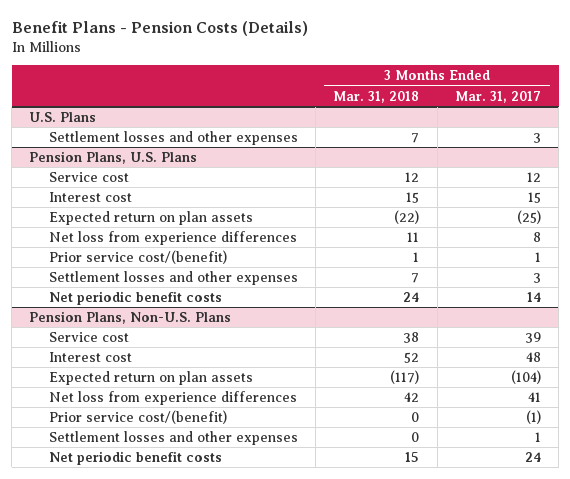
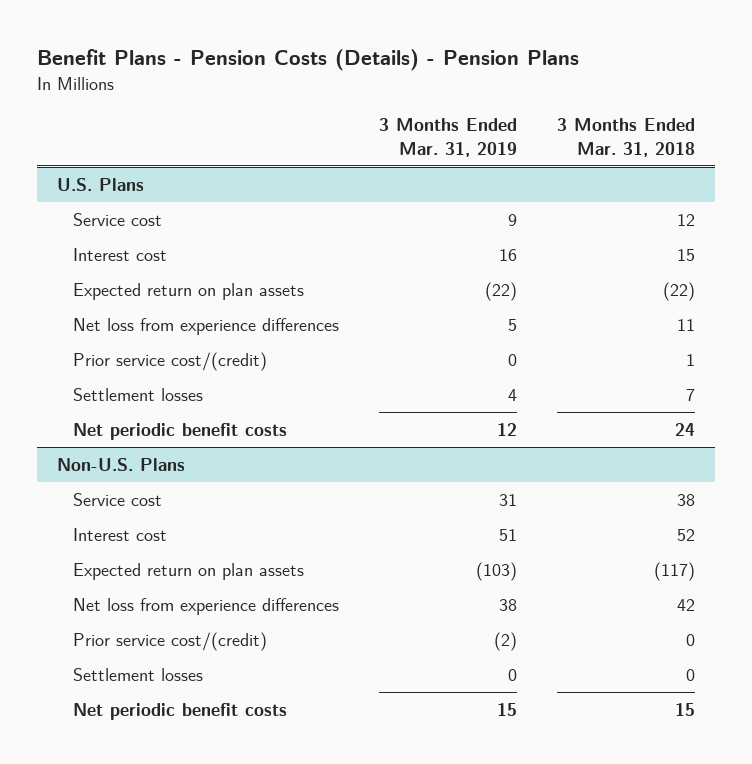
- Benefit Plans - Pension Costs (Details)
+ Benefit Plans - Pension Costs (Details) - Pension Plans
- | 3 Months Ended Mar. 31, 2018 | 3 Months Ended Mar. 31, 2017
+ | 3 Months Ended Mar. 31, 2019 | 3 Months Ended Mar. 31, 2018
@ U.S. Plans
- Settlement losses and other expenses | 7 | 3
- Pension Plans, U.S. Plans
- Prior service cost/(benefit) | 1 | 1
- Settlement losses and other expenses | 7 | 3
@ U.S. Plans
+ Prior service cost/(credit) | 0 | 1
+ Settlement losses | 4 | 7
- Pension Plans, Non-U.S. Plans
+ Non-U.S. Plans
- Prior service cost/(benefit) | 0 | (1)
- Settlement losses and other expenses | 0 | 1
+ Prior service cost/(credit) | (2) | 0
+ Settlement losses | 0 | 0

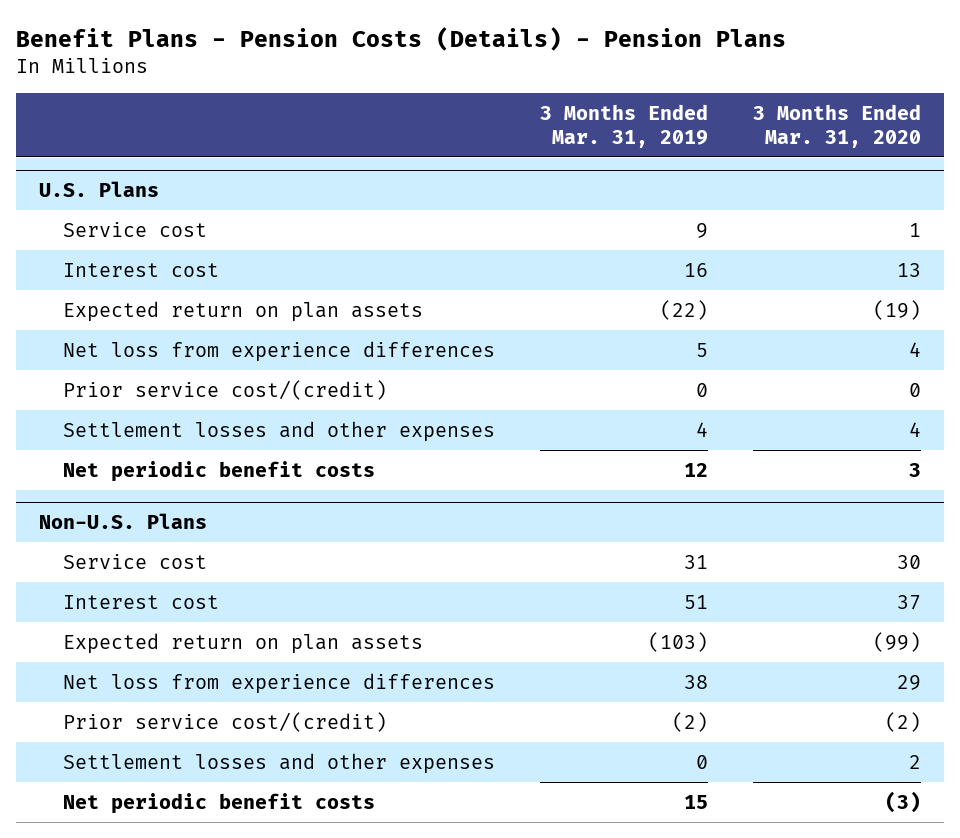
- | 3 Months Ended Mar. 31, 2019 | 3 Months Ended Mar. 31, 2018
+ | 3 Months Ended Mar. 31, 2019 | 3 Months Ended Mar. 31, 2020
@ U.S. Plans
- Settlement losses | 4 | 7
+ Settlement losses and other expenses | 4 | 4
@ Non-U.S. Plans
- Settlement losses | 0 | 0
+ Settlement losses and other expenses | 0 | 2

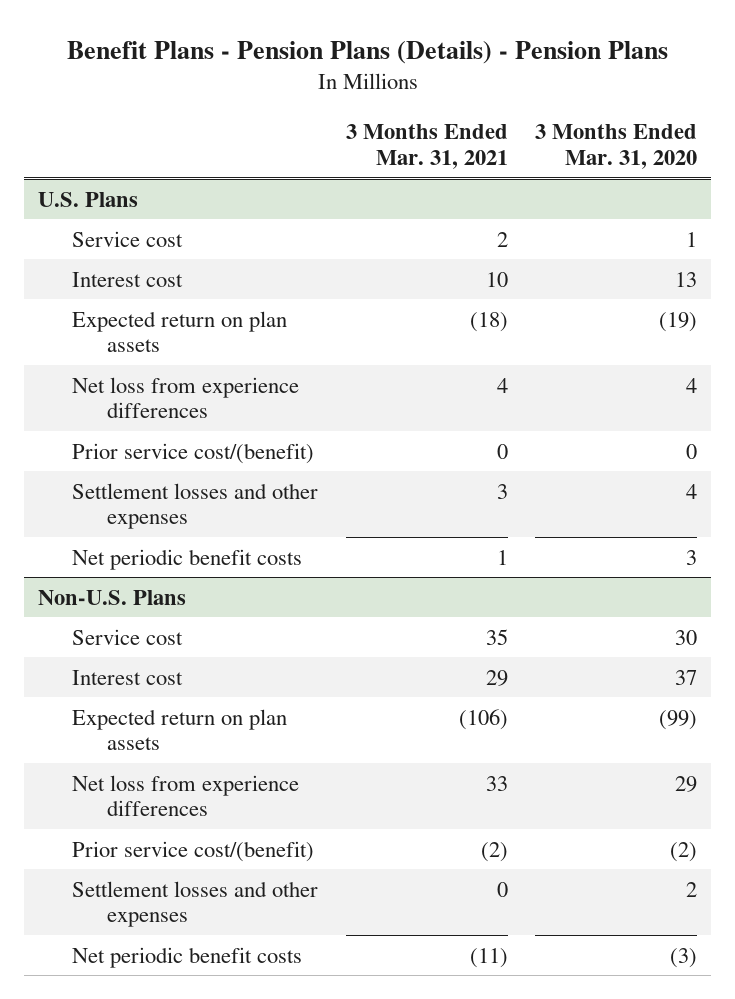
- Benefit Plans - Pension Costs (Details) - Pension Plans
+ Benefit Plans - Pension Plans (Details) - Pension Plans
- | 3 Months Ended Mar. 31, 2019 | 3 Months Ended Mar. 31, 2020
+ | 3 Months Ended Mar. 31, 2021 | 3 Months Ended Mar. 31, 2020
@ U.S. Plans
- Prior service cost/(credit) | 0 | 0
+ Prior service cost/(benefit) | 0 | 0
@ Non-U.S. Plans
- Prior service cost/(credit) | (2) | (2)
+ Prior service cost/(benefit) | (2) | (2)

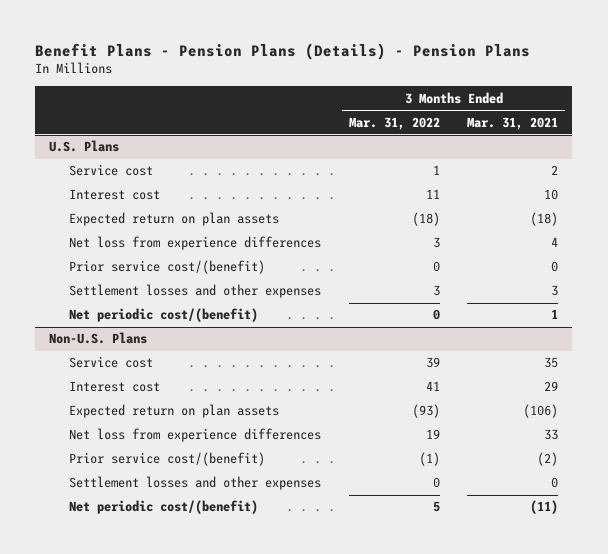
- | 3 Months Ended Mar. 31, 2021 | 3 Months Ended Mar. 31, 2020
+ | 3 Months Ended Mar. 31, 2022 | 3 Months Ended Mar. 31, 2021
@ U.S. Plans
- Net periodic benefit costs | 1 | 3
+ Net periodic cost/(benefit) | 0 | 1
@ Non-U.S. Plans
- Net periodic benefit costs | (11) | (3)
+ Net periodic cost/(benefit) | 5 | (11)

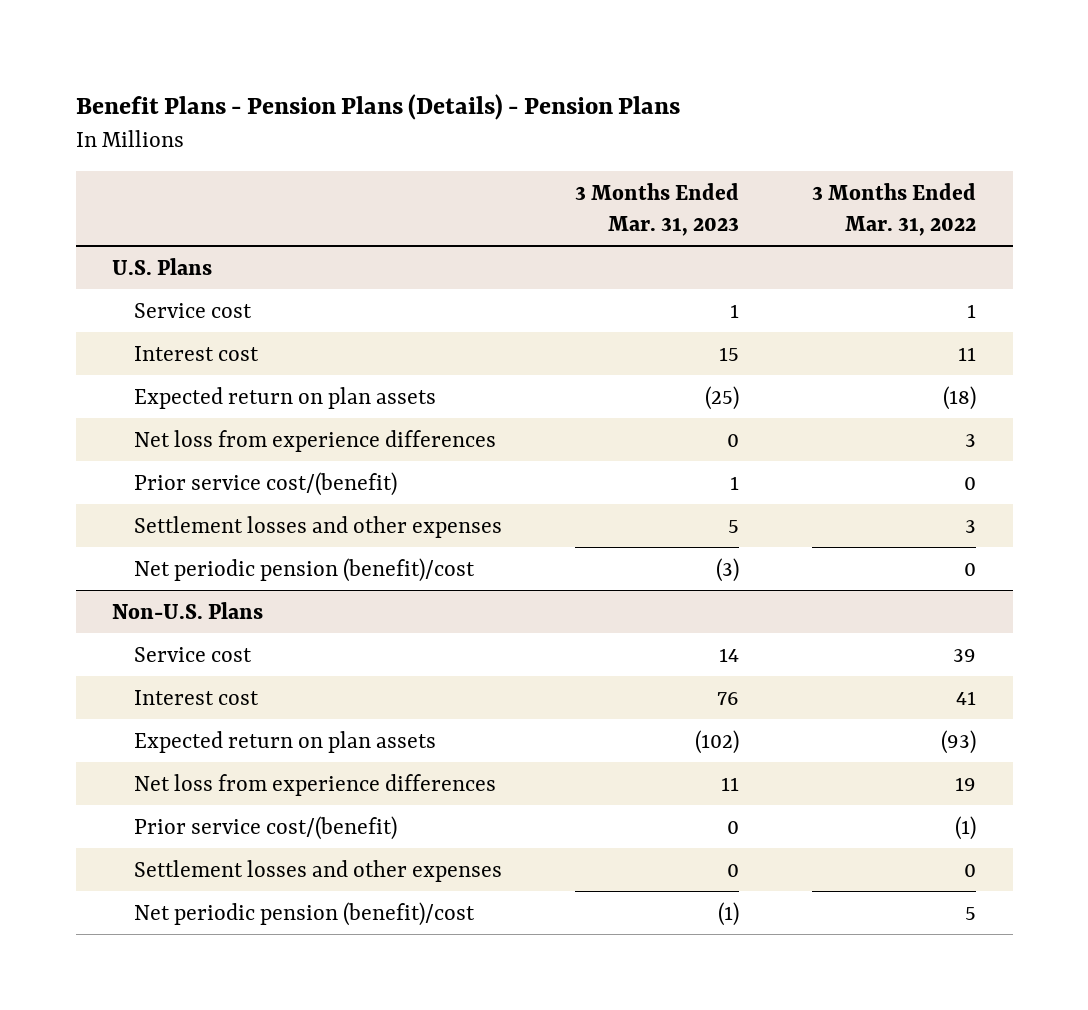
- | 3 Months Ended Mar. 31, 2022 | 3 Months Ended Mar. 31, 2021
+ | 3 Months Ended Mar. 31, 2023 | 3 Months Ended Mar. 31, 2022
@ U.S. Plans
- Net periodic cost/(benefit) | 0 | 1
+ Net periodic pension (benefit)/cost | (3) | 0
@ Non-U.S. Plans
- Net periodic cost/(benefit) | 5 | (11)
+ Net periodic pension (benefit)/cost | (1) | 5

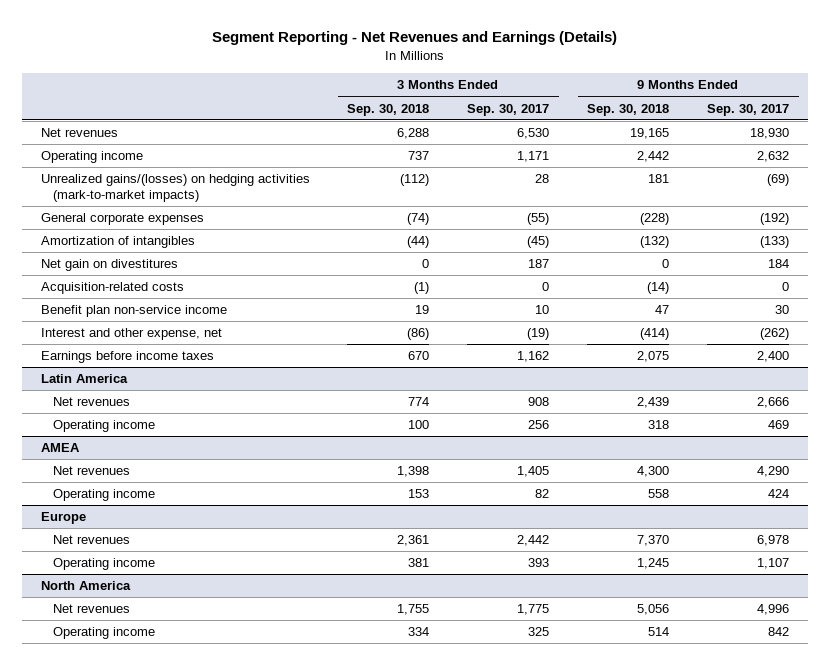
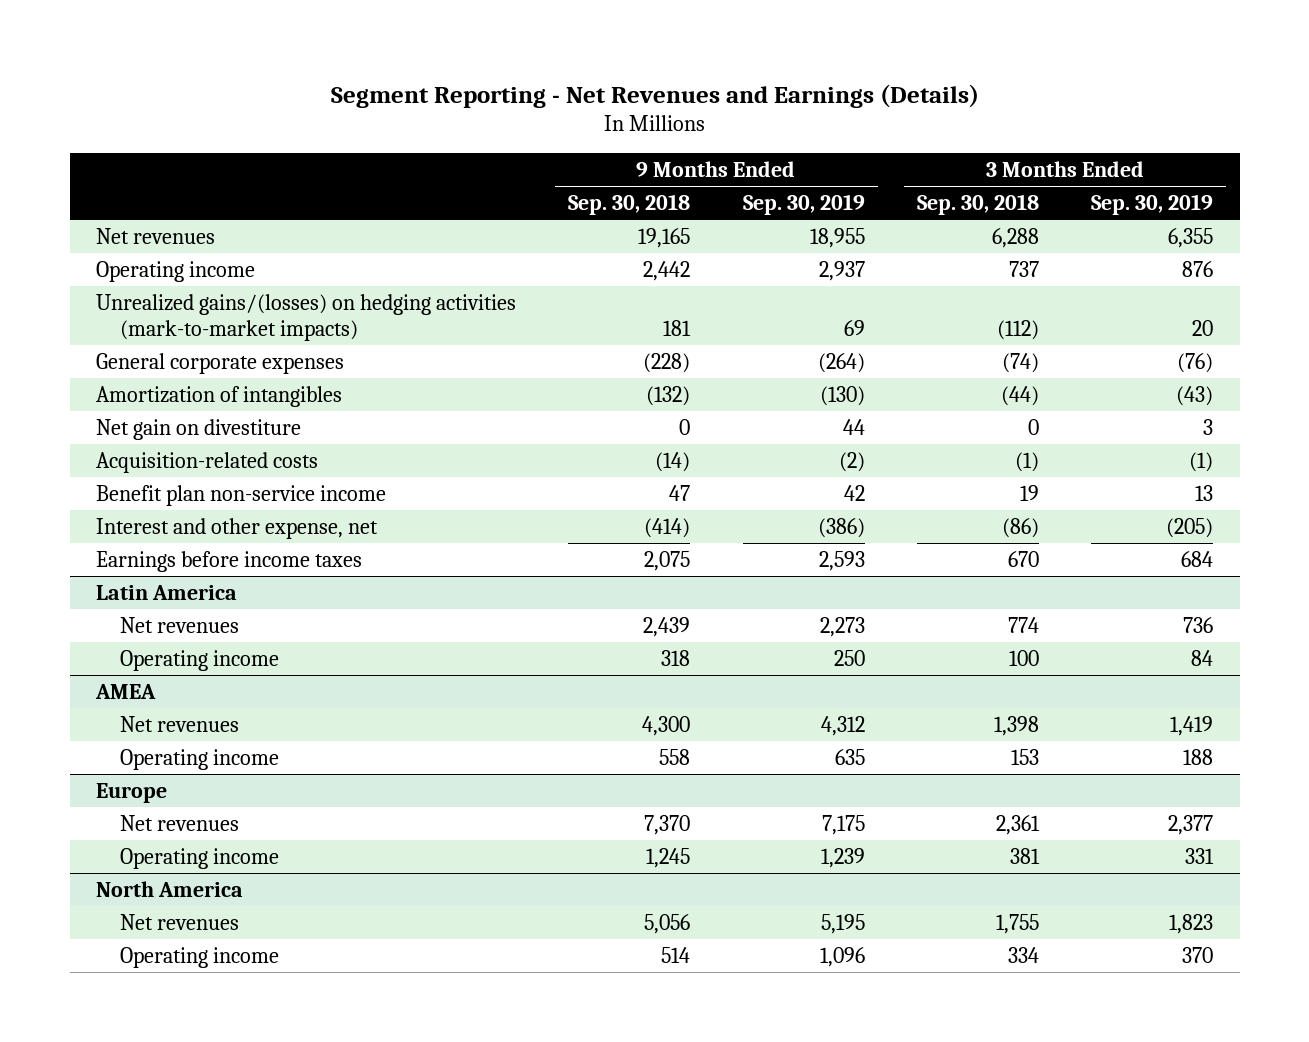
- | 3 Months Ended Sep. 30, 2018 | 3 Months Ended Sep. 30, 2017 | 9 Months Ended Sep. 30, 2018 | 9 Months Ended Sep. 30, 2017
+ | 9 Months Ended Sep. 30, 2018 | 9 Months Ended Sep. 30, 2019 | 3 Months Ended Sep. 30, 2018 | 3 Months Ended Sep. 30, 2019
- Net gain on divestitures | 0 | 187 | 0 | 184
+ Net gain on divestiture | 0 | 44 | 0 | 3

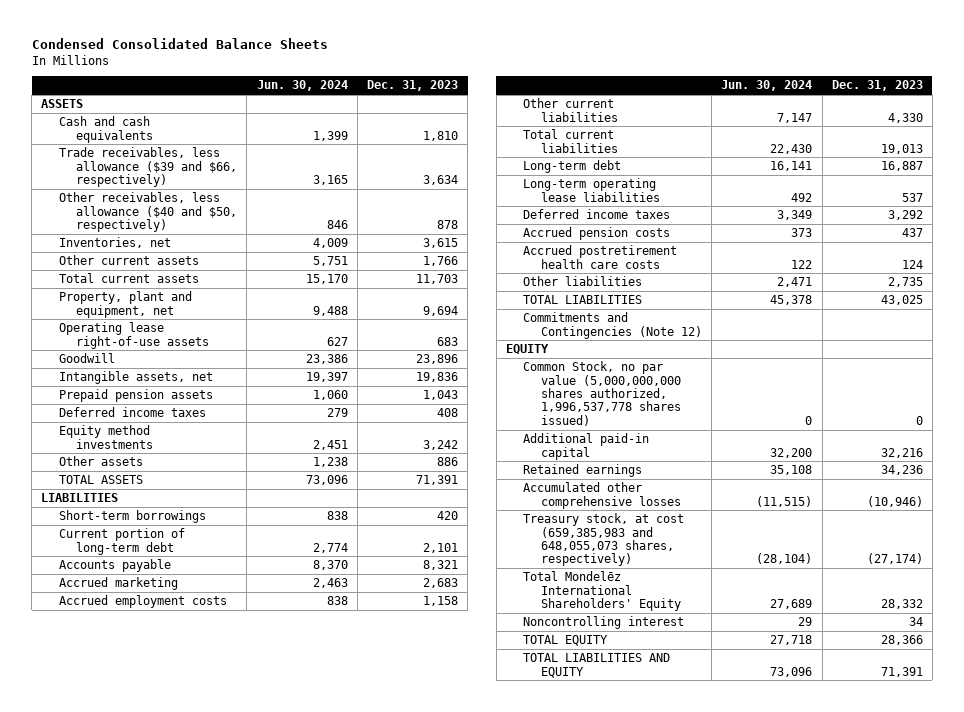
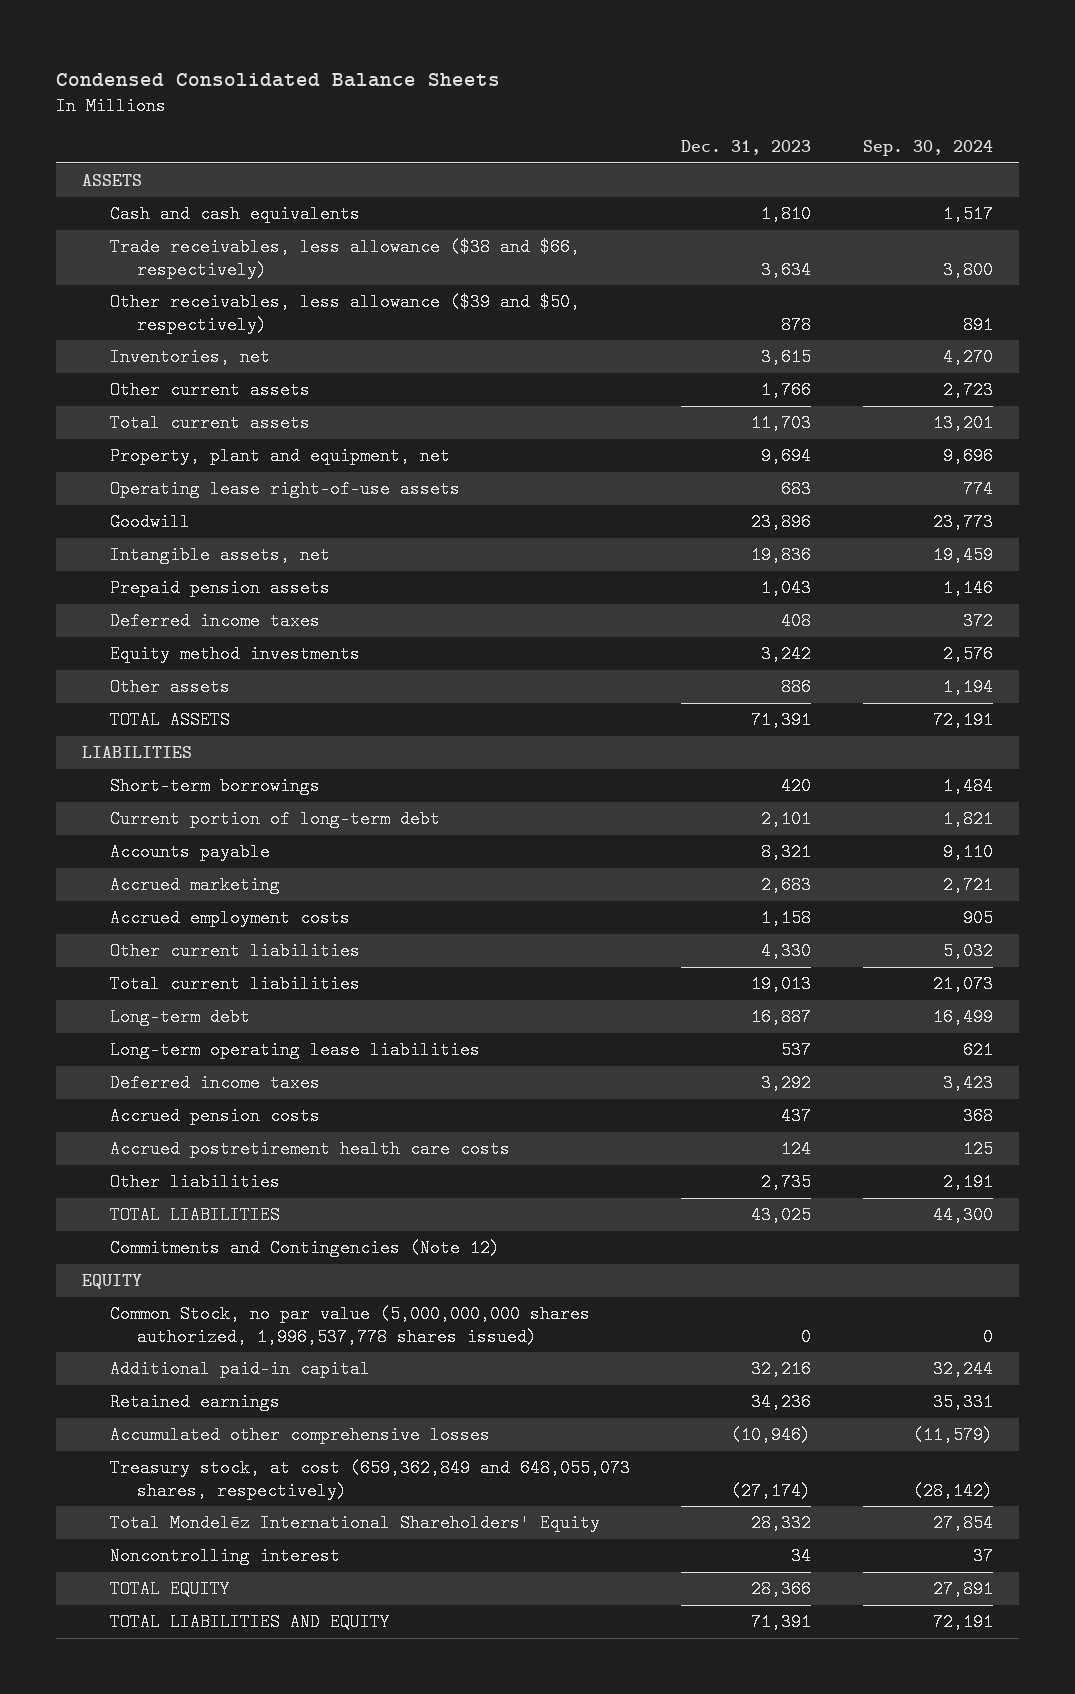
- | Jun. 30, 2024 | Dec. 31, 2023
+ | Dec. 31, 2023 | Sep. 30, 2024
- Trade receivables, less allowance ($39 and $66, respectively) | 3,165 | 3,634
- Other receivables, less allowance ($40 and $50, respectively) | 846 | 878
+ Trade receivables, less allowance ($38 and $66, respectively) | 3,634 | 3,800
+ Other receivables, less allowance ($39 and $50, respectively) | 878 | 891
- Treasury stock, at cost (659,385,983 and 648,055,073 shares, respectively) | (28,104) | (27,174)
+ Treasury stock, at cost (659,362,849 and 648,055,073 shares, respectively) | (27,174) | (28,142)

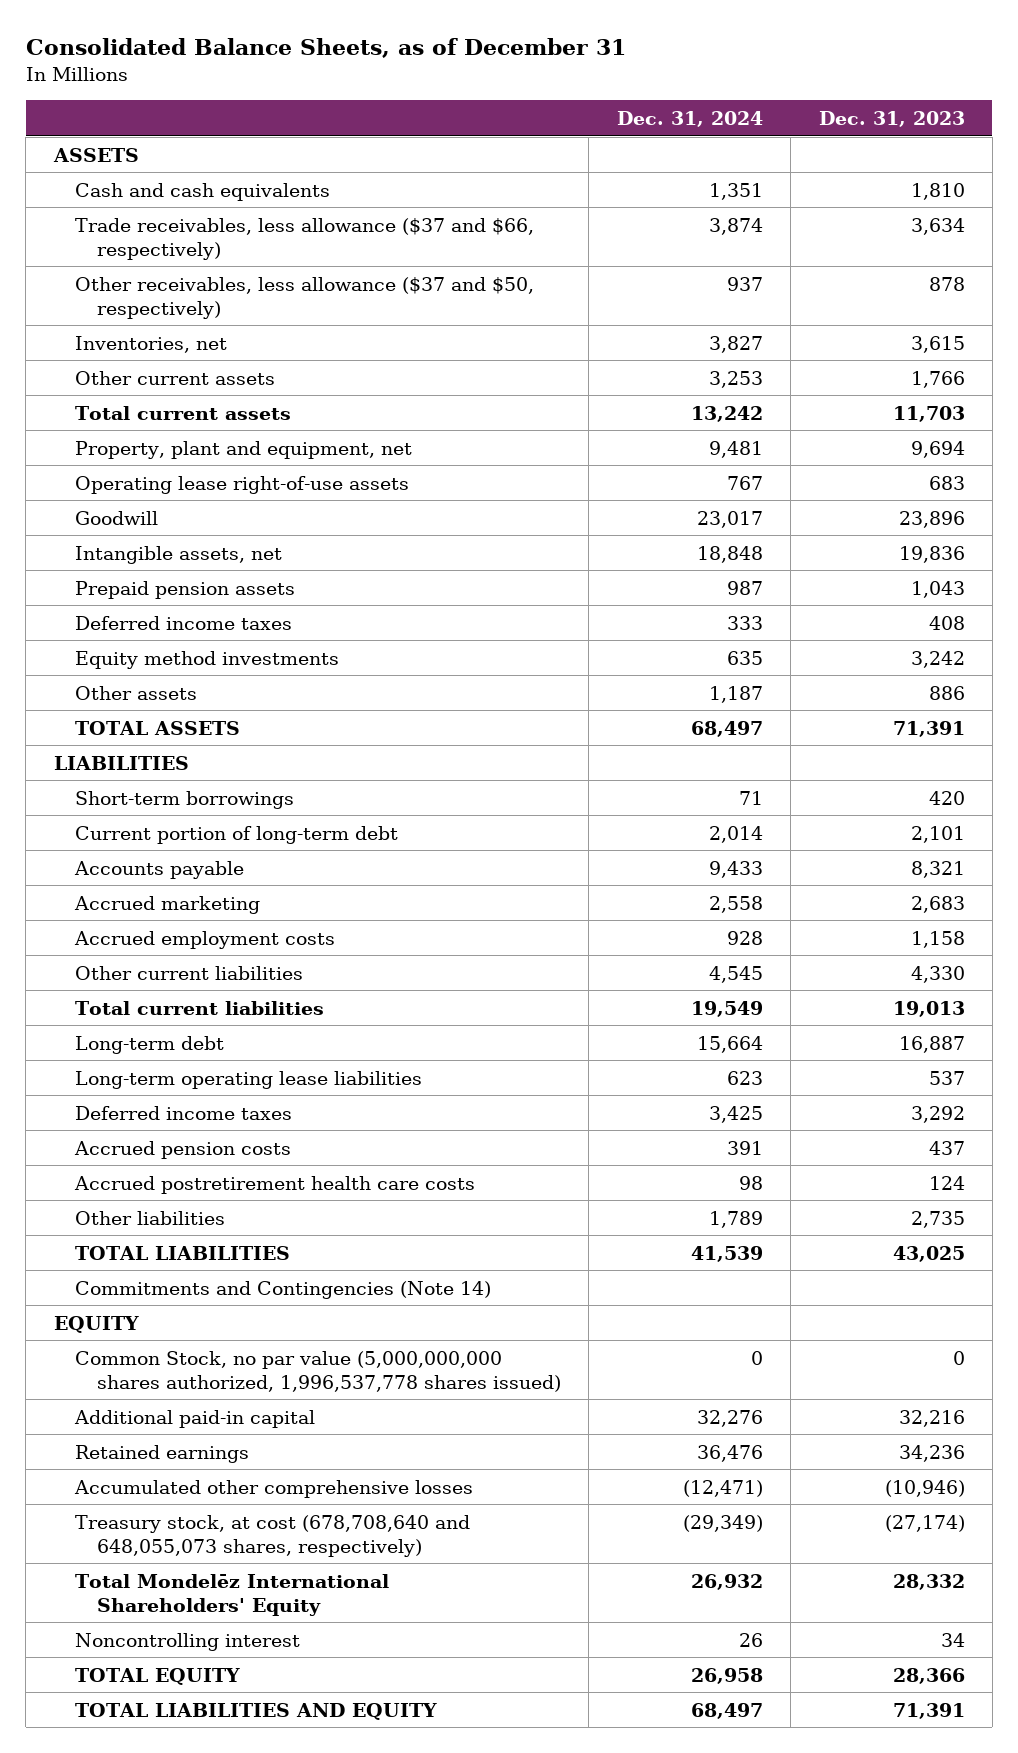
- Condensed Consolidated Balance Sheets
+ Consolidated Balance Sheets, as of December 31
- | Dec. 31, 2023 | Sep. 30, 2024
+ | Dec. 31, 2024 | Dec. 31, 2023
- Trade receivables, less allowance ($38 and $66, respectively) | 3,634 | 3,800
- Other receivables, less allowance ($39 and $50, respectively) | 878 | 891
+ Trade receivables, less allowance ($37 and $66, respectively) | 3,874 | 3,634
+ Other receivables, less allowance ($37 and $50, respectively) | 937 | 878
- Commitments and Contingencies (Note 12)
+ Commitments and Contingencies (Note 14)
- Treasury stock, at cost (659,362,849 and 648,055,073 shares, respectively) | (27,174) | (28,142)
+ Treasury stock, at cost (678,708,640 and 648,055,073 shares, respectively) | (29,349) | (27,174)

